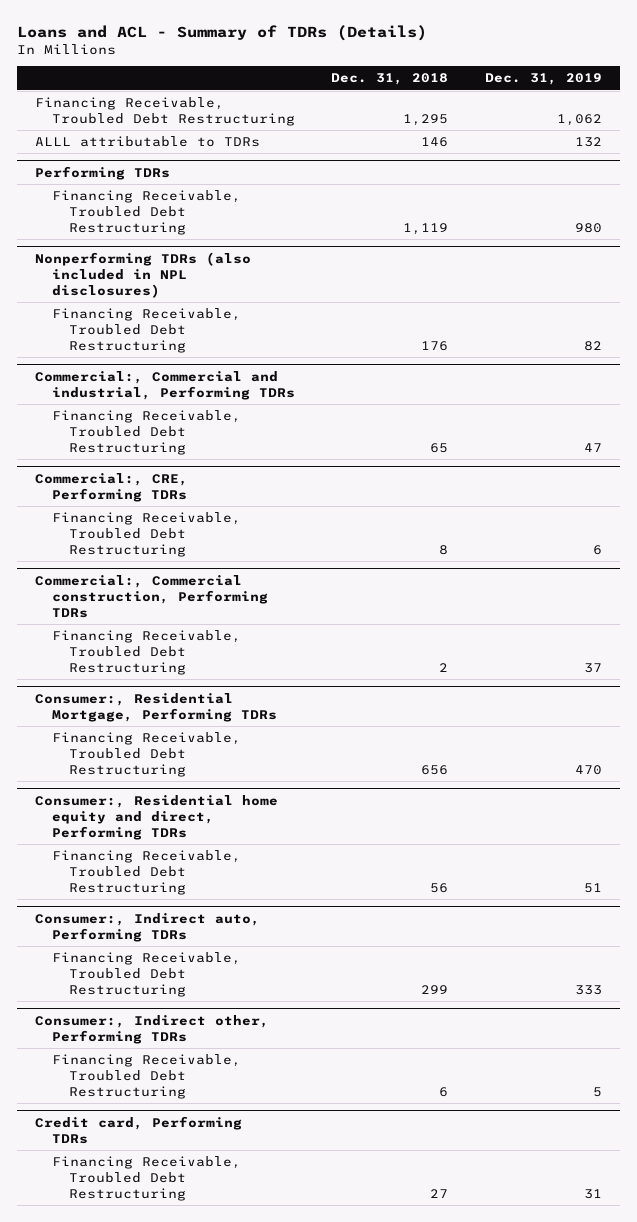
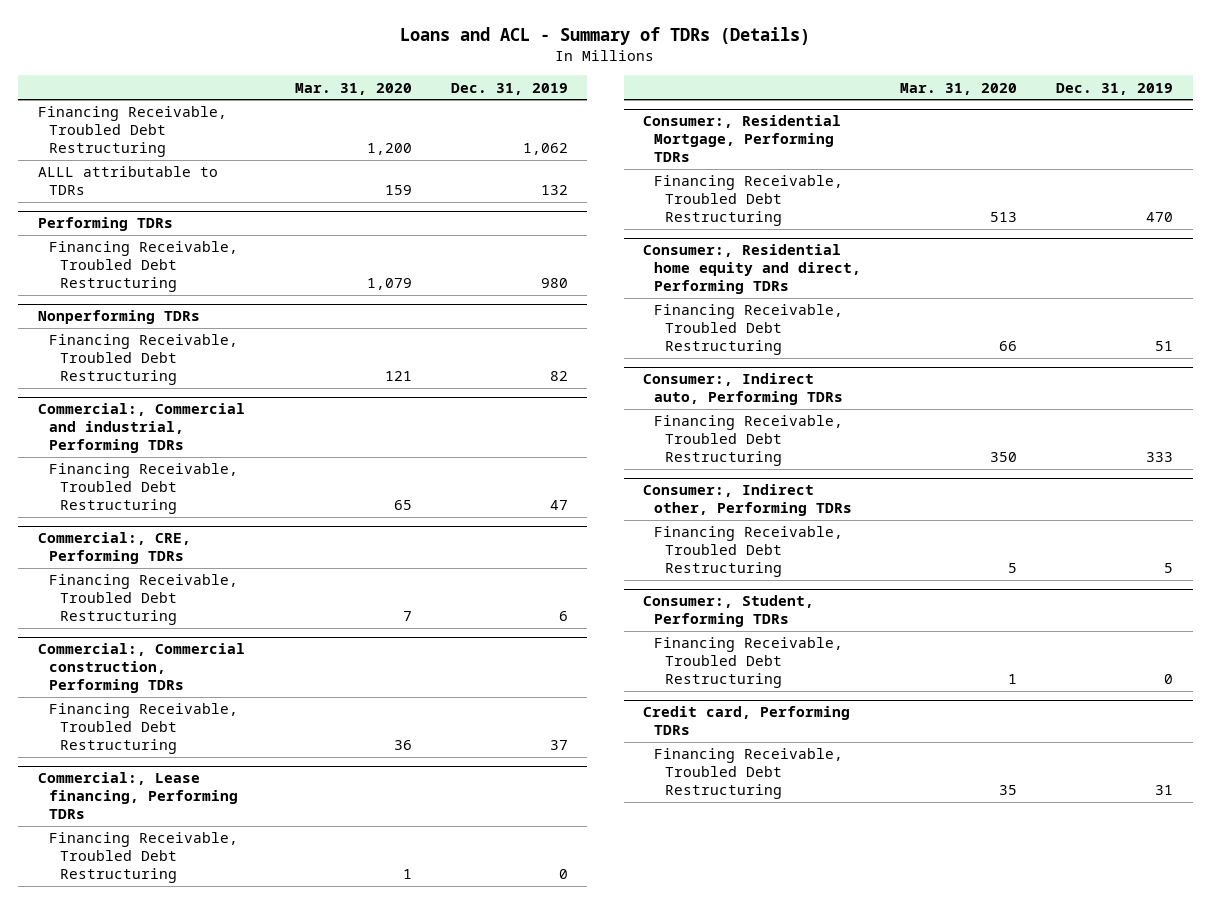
- | Dec. 31, 2018 | Dec. 31, 2019
+ | Mar. 31, 2020 | Dec. 31, 2019
- Nonperforming TDRs (also included in NPL disclosures)
+ Nonperforming TDRs
+ Commercial:, Lease financing, Performing TDRs
+ Financing Receivable, Troubled Debt Restructuring | 1 | 0
+ Consumer:, Student, Performing TDRs
+ Financing Receivable, Troubled Debt Restructuring | 1 | 0

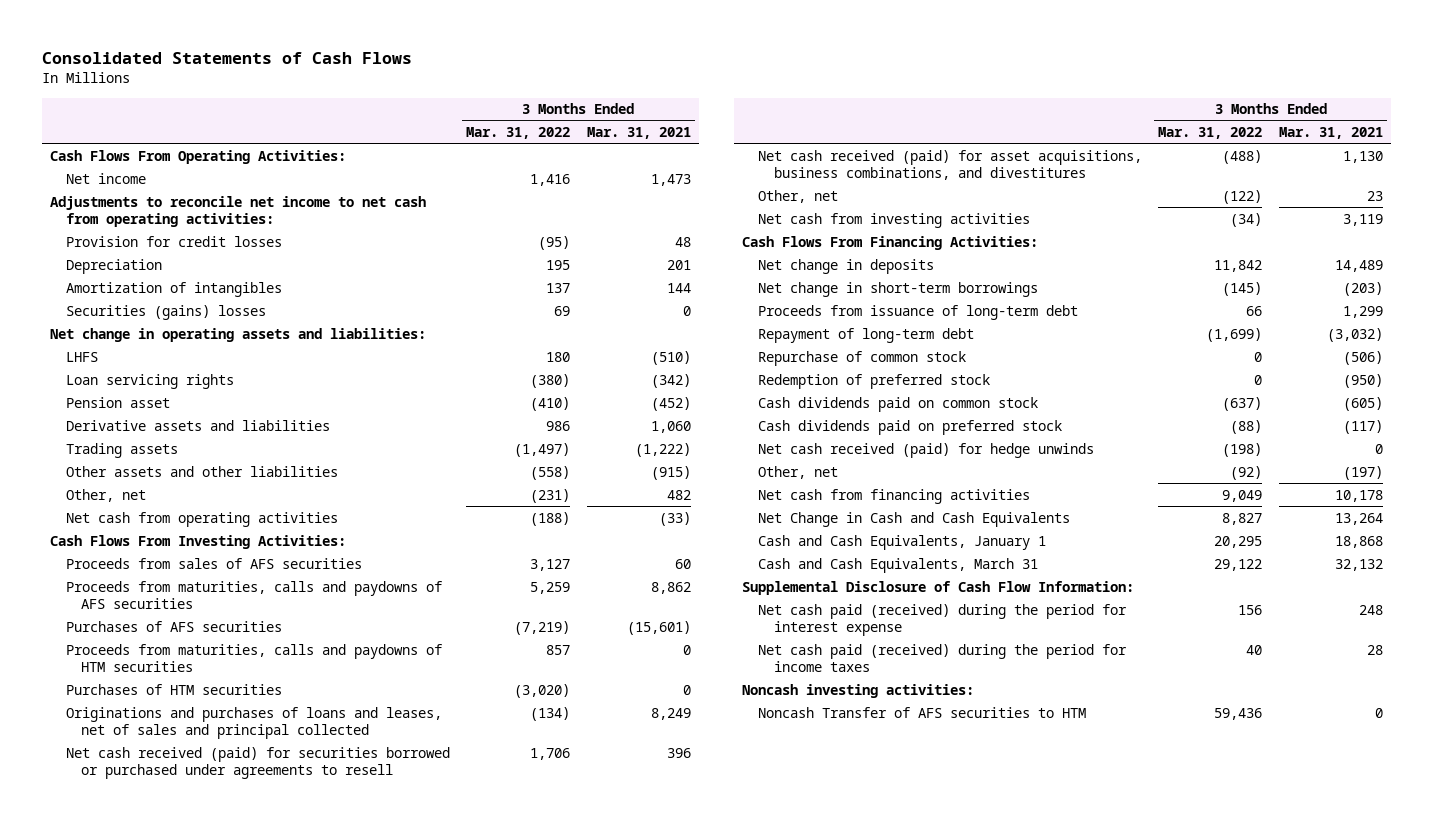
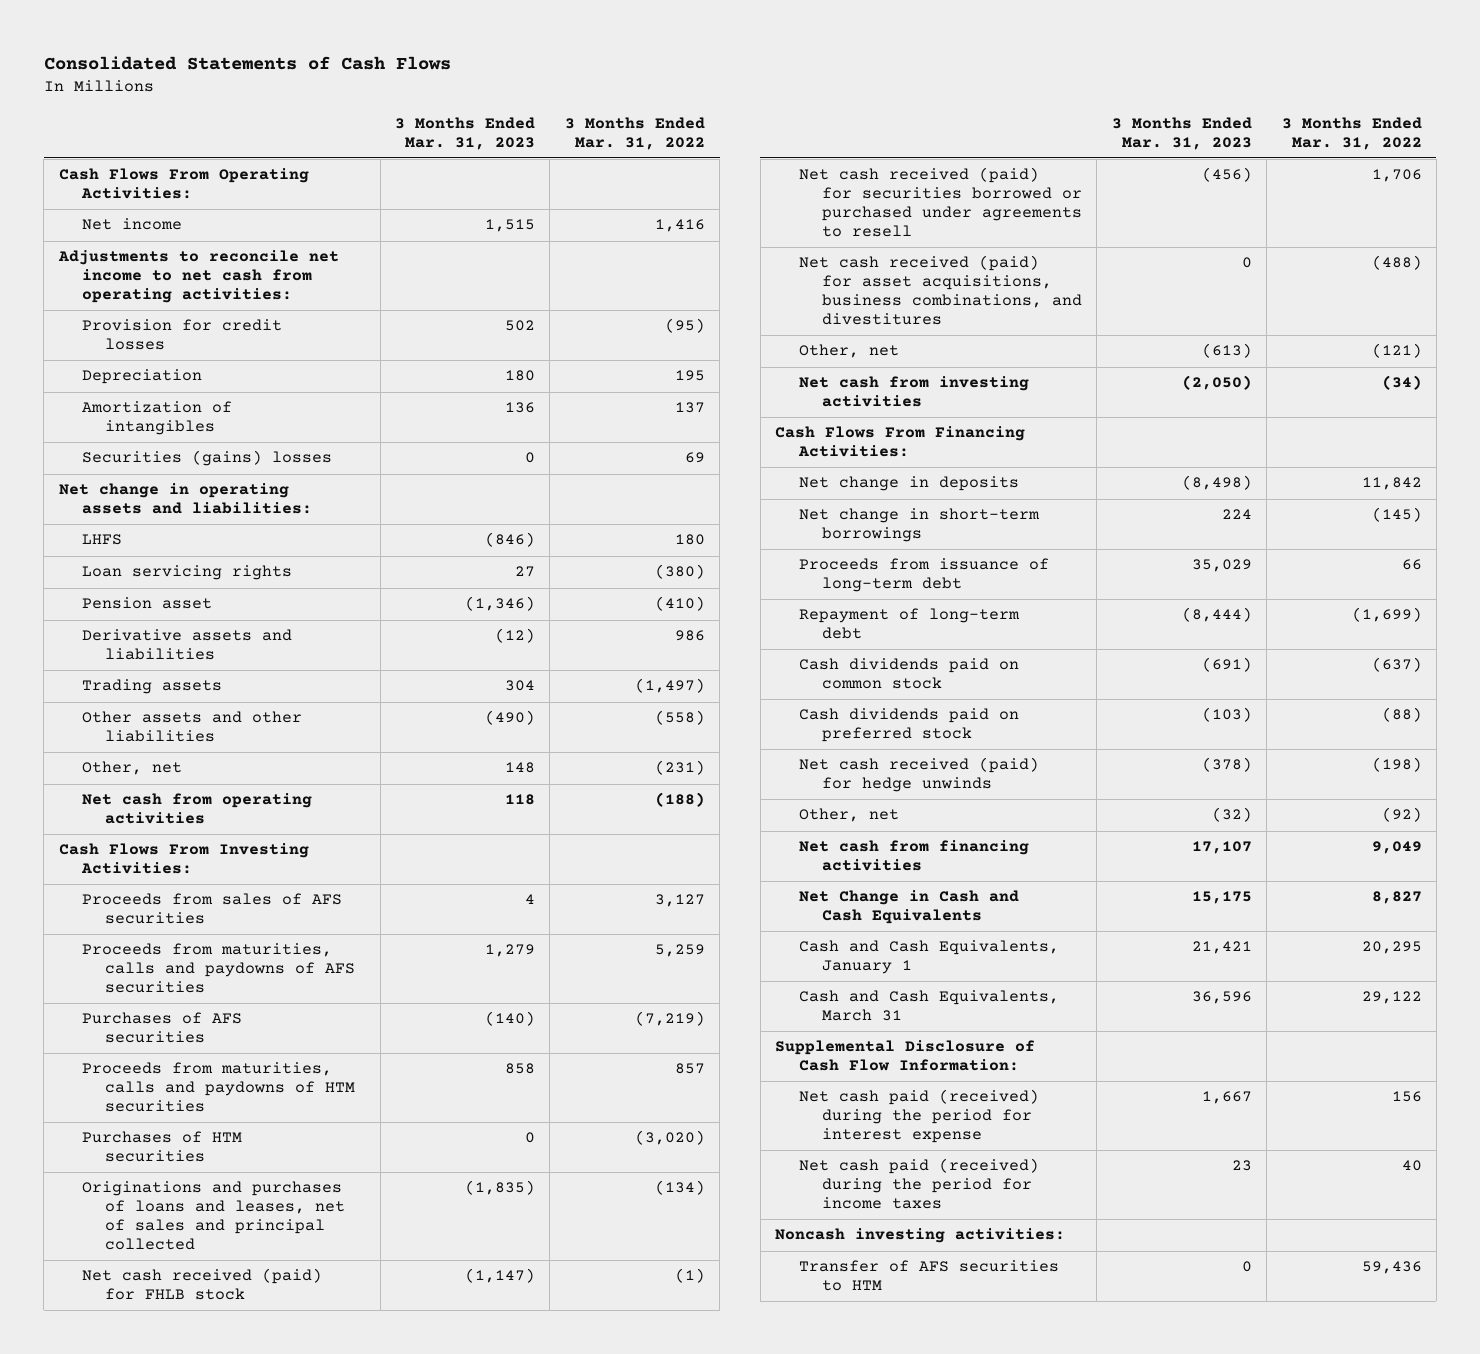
- | 3 Months Ended Mar. 31, 2022 | 3 Months Ended Mar. 31, 2021
+ | 3 Months Ended Mar. 31, 2023 | 3 Months Ended Mar. 31, 2022
+ Net cash received (paid) for FHLB stock | (1,147) | (1)
- Other, net | (122) | 23
+ Other, net | (613) | (121)
- Repurchase of common stock | 0 | (506)
- Redemption of preferred stock | 0 | (950)
- Noncash Transfer of AFS securities to HTM | 59,436 | 0
+ Transfer of AFS securities to HTM | 0 | 59,436

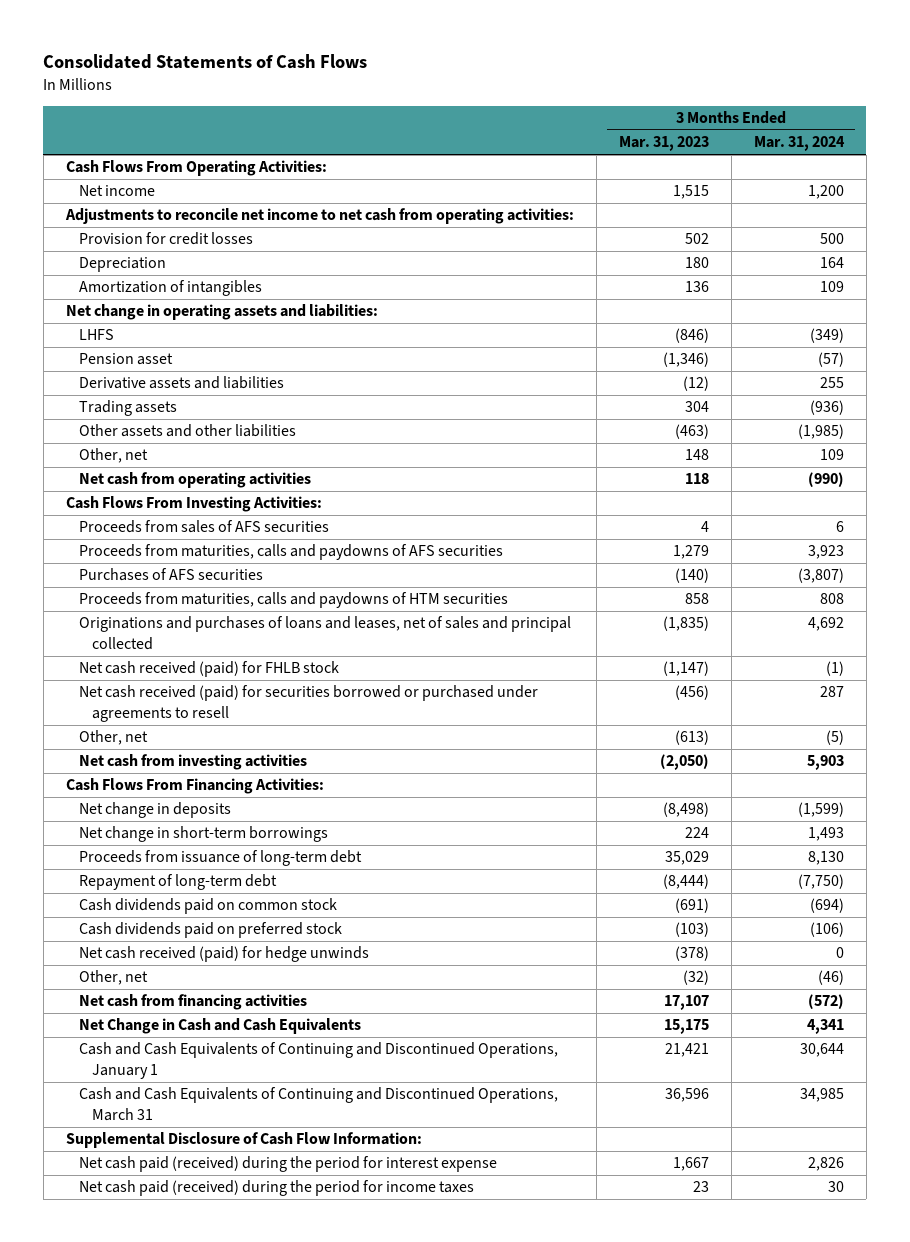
- | 3 Months Ended Mar. 31, 2023 | 3 Months Ended Mar. 31, 2022
+ | 3 Months Ended Mar. 31, 2023 | 3 Months Ended Mar. 31, 2024
- Securities (gains) losses | 0 | 69
- Loan servicing rights | 27 | (380)
- Other assets and other liabilities | (490) | (558)
+ Other assets and other liabilities | (463) | (1,985)
- Purchases of HTM securities | 0 | (3,020)
- Net cash received (paid) for asset acquisitions, business combinations, and divestitures | 0 | (488)
- Cash and Cash Equivalents, January 1 | 21,421 | 20,295
- Cash and Cash Equivalents, March 31 | 36,596 | 29,122
+ Cash and Cash Equivalents of Continuing and Discontinued Operations, January 1 | 21,421 | 30,644
+ Cash and Cash Equivalents of Continuing and Discontinued Operations, March 31 | 36,596 | 34,985
- Noncash investing activities:
- Transfer of AFS securities to HTM | 0 | 59,436

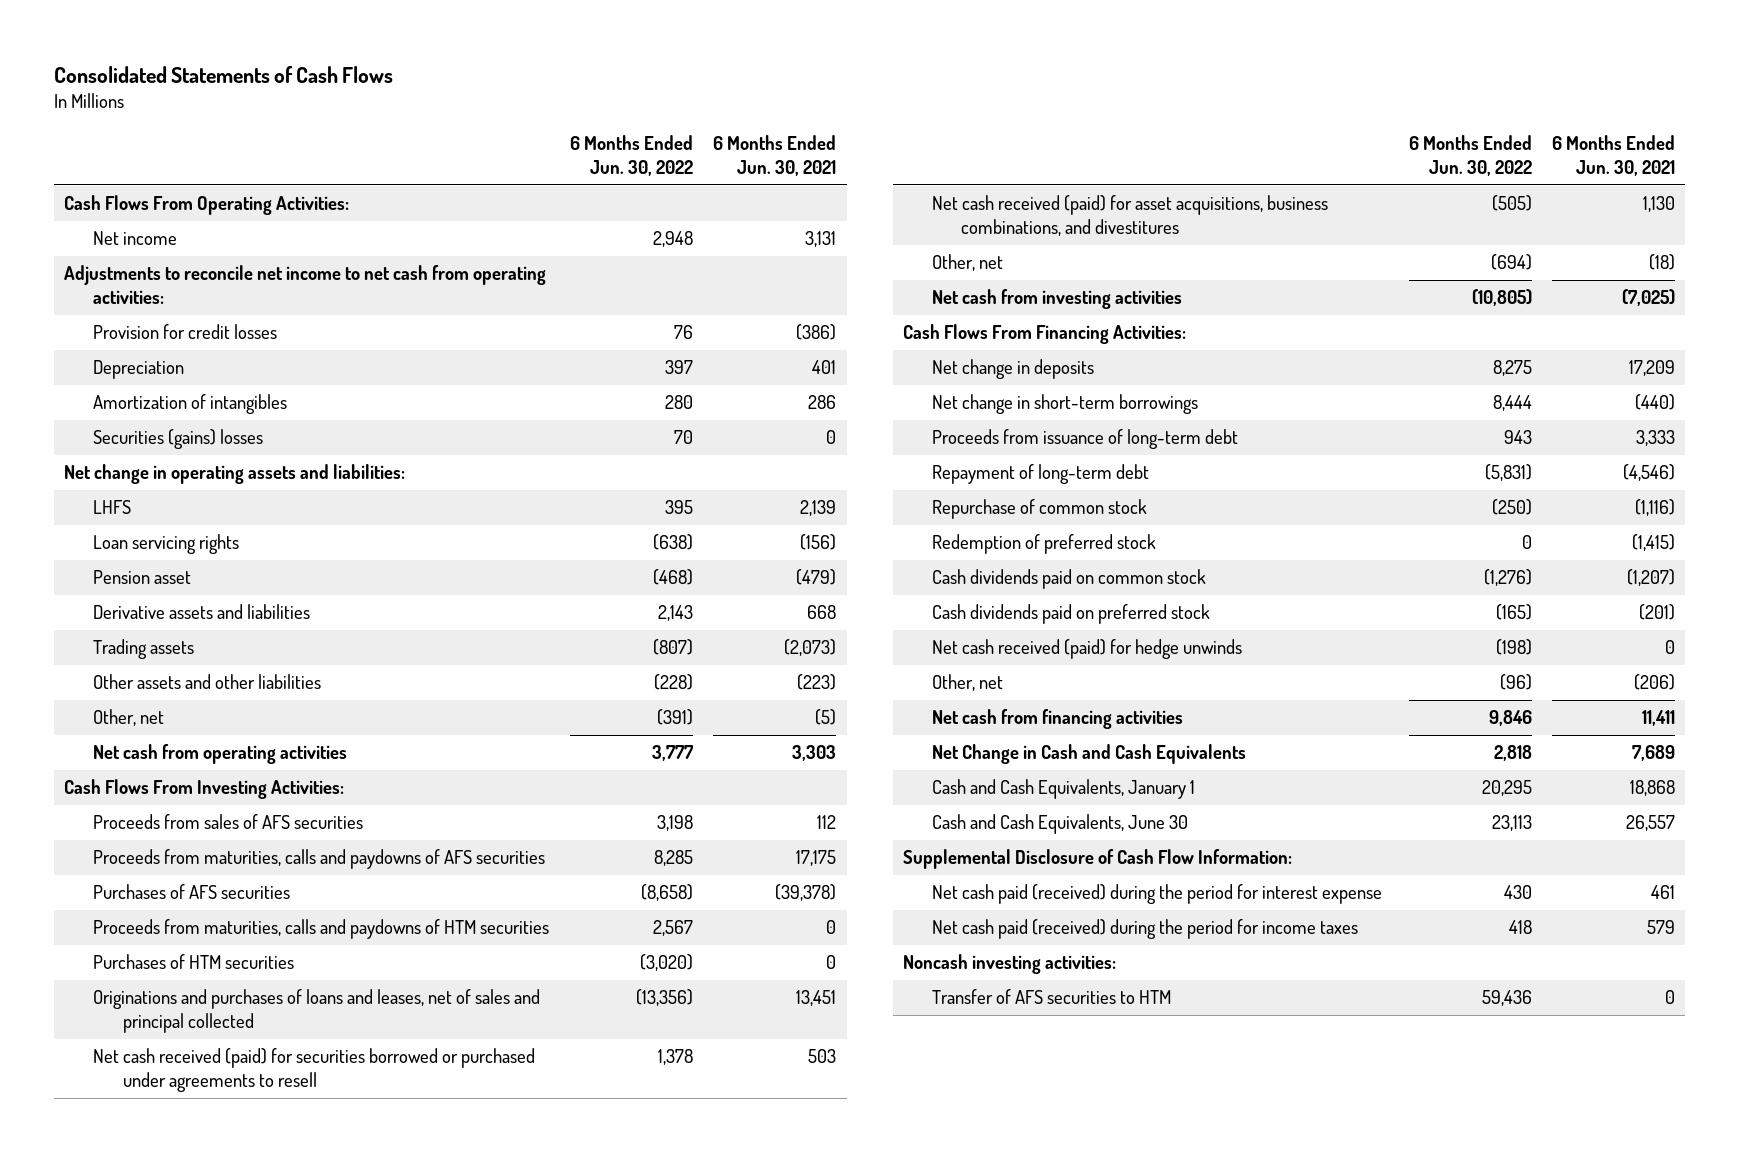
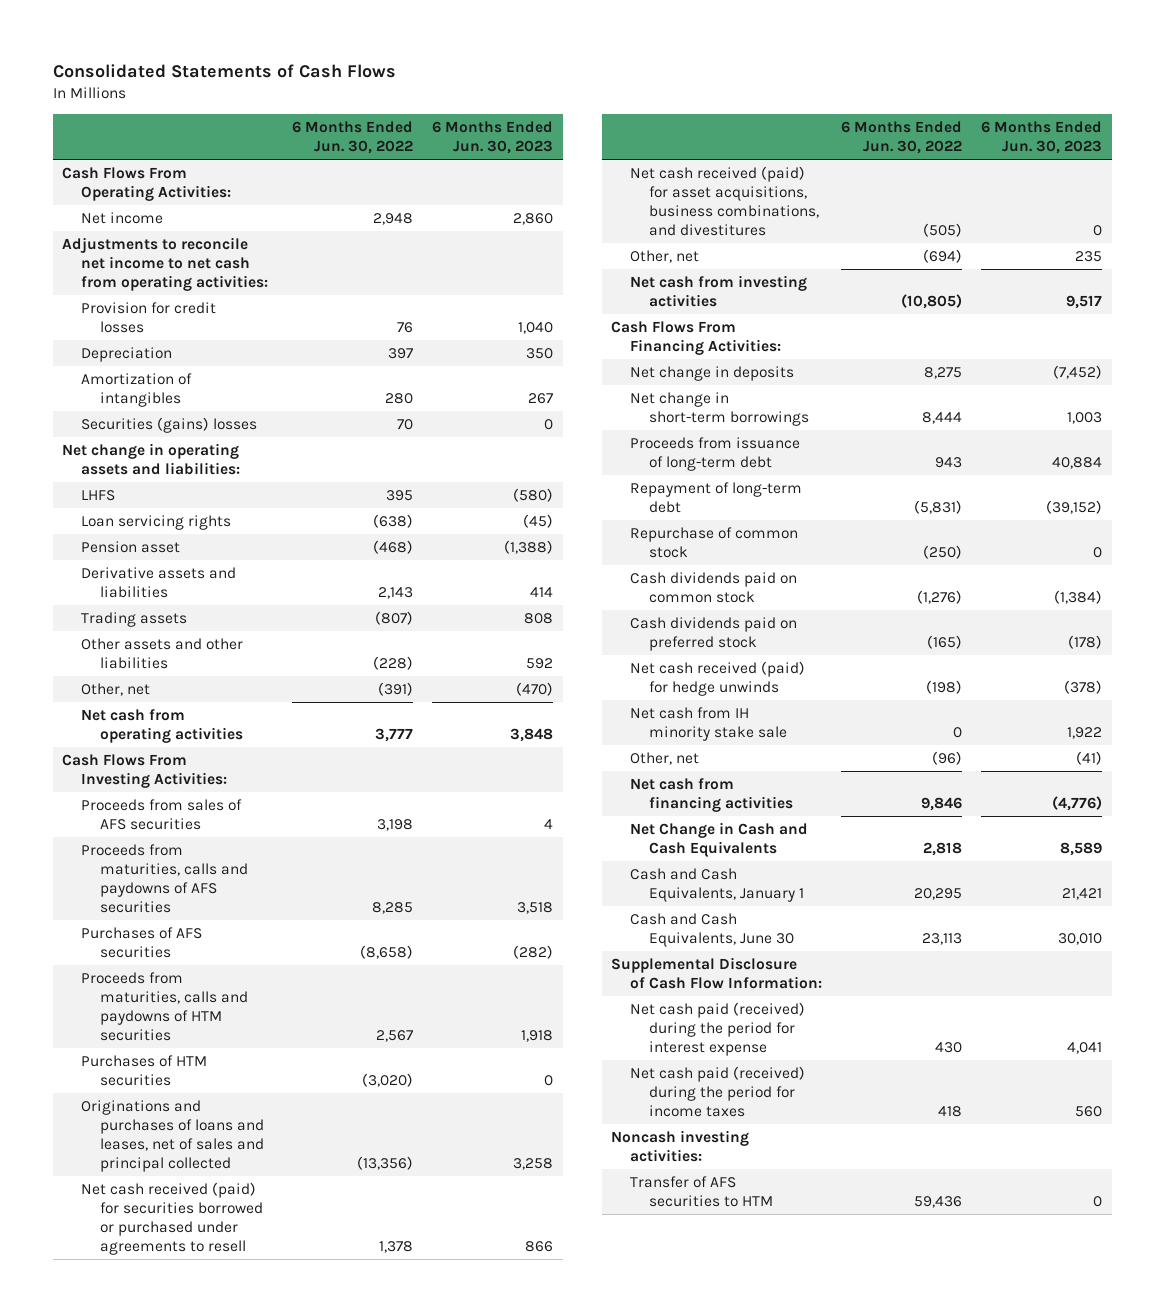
- | 6 Months Ended Jun. 30, 2022 | 6 Months Ended Jun. 30, 2021
+ | 6 Months Ended Jun. 30, 2022 | 6 Months Ended Jun. 30, 2023
- Redemption of preferred stock | 0 | (1,415)
+ Net cash from IH minority stake sale | 0 | 1,922

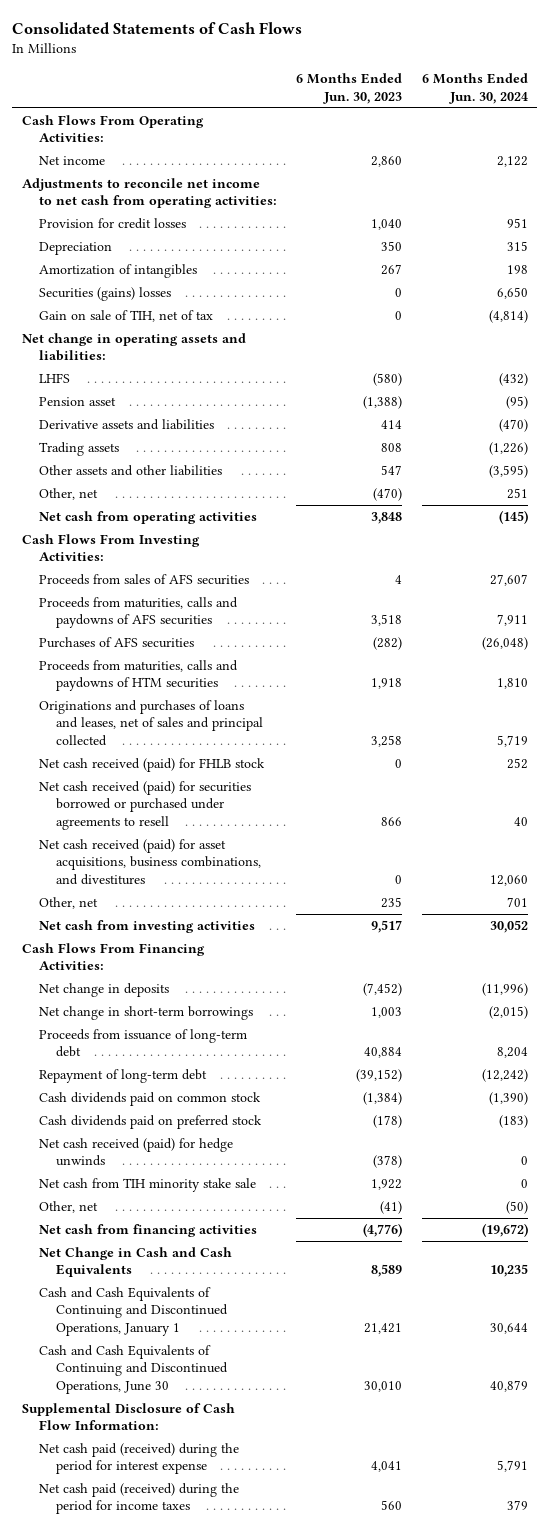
- | 6 Months Ended Jun. 30, 2022 | 6 Months Ended Jun. 30, 2023
+ | 6 Months Ended Jun. 30, 2023 | 6 Months Ended Jun. 30, 2024
+ Gain on sale of TIH, net of tax | 0 | (4,814)
- Loan servicing rights | (638) | (45)
- Other assets and other liabilities | (228) | 592
+ Other assets and other liabilities | 547 | (3,595)
- Purchases of HTM securities | (3,020) | 0
+ Net cash received (paid) for FHLB stock | 0 | 252
- Repurchase of common stock | (250) | 0
- Net cash from IH minority stake sale | 0 | 1,922
+ Net cash from TIH minority stake sale | 1,922 | 0
- Cash and Cash Equivalents, January 1 | 20,295 | 21,421
- Cash and Cash Equivalents, June 30 | 23,113 | 30,010
+ Cash and Cash Equivalents of Continuing and Discontinued Operations, January 1 | 21,421 | 30,644
+ Cash and Cash Equivalents of Continuing and Discontinued Operations, June 30 | 30,010 | 40,879
- Noncash investing activities:
- Transfer of AFS securities to HTM | 59,436 | 0

